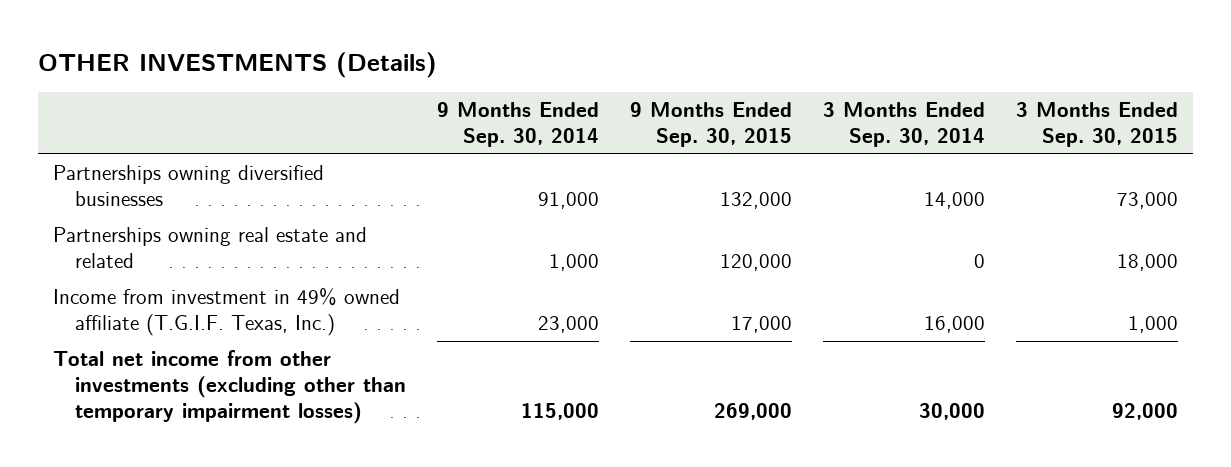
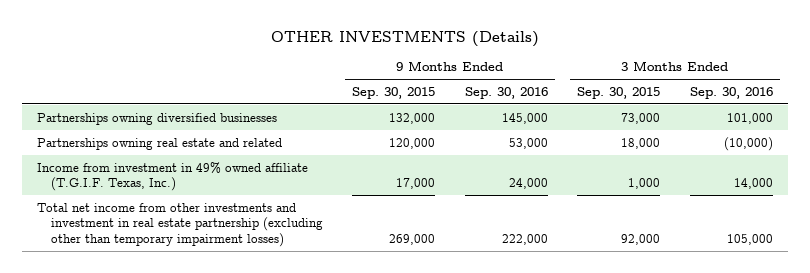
- | 9 Months Ended Sep. 30, 2014 | 9 Months Ended Sep. 30, 2015 | 3 Months Ended Sep. 30, 2014 | 3 Months Ended Sep. 30, 2015
+ | 9 Months Ended Sep. 30, 2015 | 9 Months Ended Sep. 30, 2016 | 3 Months Ended Sep. 30, 2015 | 3 Months Ended Sep. 30, 2016
- Total net income from other investments (excluding other than temporary impairment losses) | 115,000 | 269,000 | 30,000 | 92,000
+ Total net income from other investments and investment in real estate partnership (excluding other than temporary impairment losses) | 269,000 | 222,000 | 92,000 | 105,000

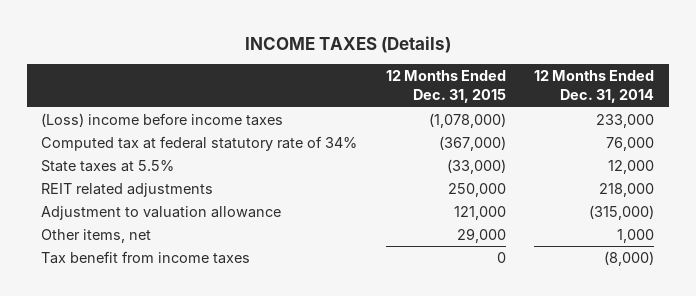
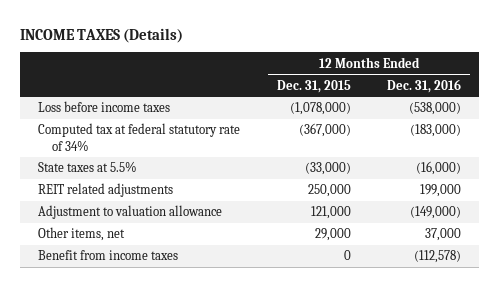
- | 12 Months Ended Dec. 31, 2015 | 12 Months Ended Dec. 31, 2014
+ | 12 Months Ended Dec. 31, 2015 | 12 Months Ended Dec. 31, 2016
- (Loss) income before income taxes | (1,078,000) | 233,000
+ Loss before income taxes | (1,078,000) | (538,000)
- Tax benefit from income taxes | 0 | (8,000)
+ Benefit from income taxes | 0 | (112,578)

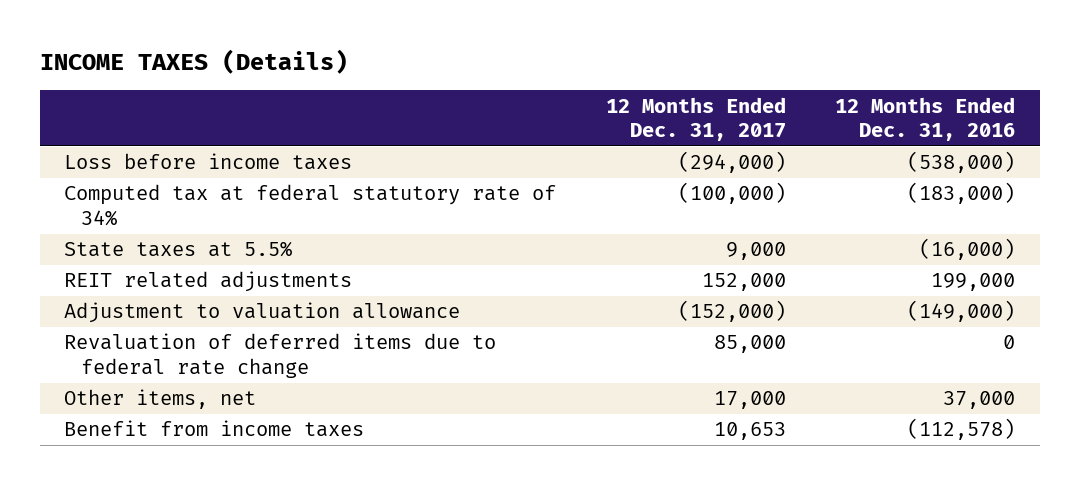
- | 12 Months Ended Dec. 31, 2015 | 12 Months Ended Dec. 31, 2016
+ | 12 Months Ended Dec. 31, 2017 | 12 Months Ended Dec. 31, 2016
+ Revaluation of deferred items due to federal rate change | 85,000 | 0

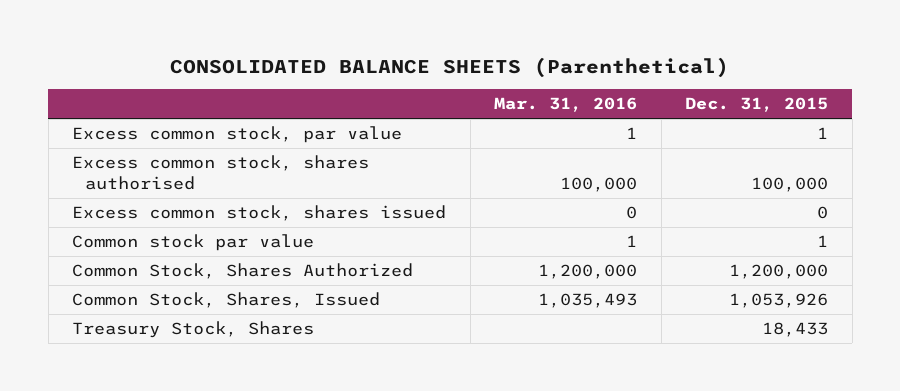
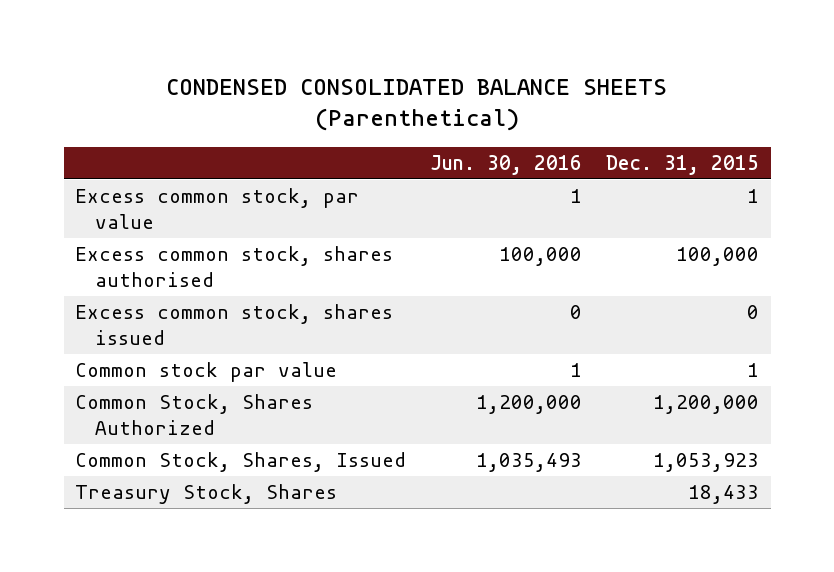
- CONSOLIDATED BALANCE SHEETS (Parenthetical)
+ CONDENSED CONSOLIDATED BALANCE SHEETS (Parenthetical)
- | Mar. 31, 2016 | Dec. 31, 2015
+ | Jun. 30, 2016 | Dec. 31, 2015
- Common Stock, Shares, Issued | 1,035,493 | 1,053,926
+ Common Stock, Shares, Issued | 1,035,493 | 1,053,923

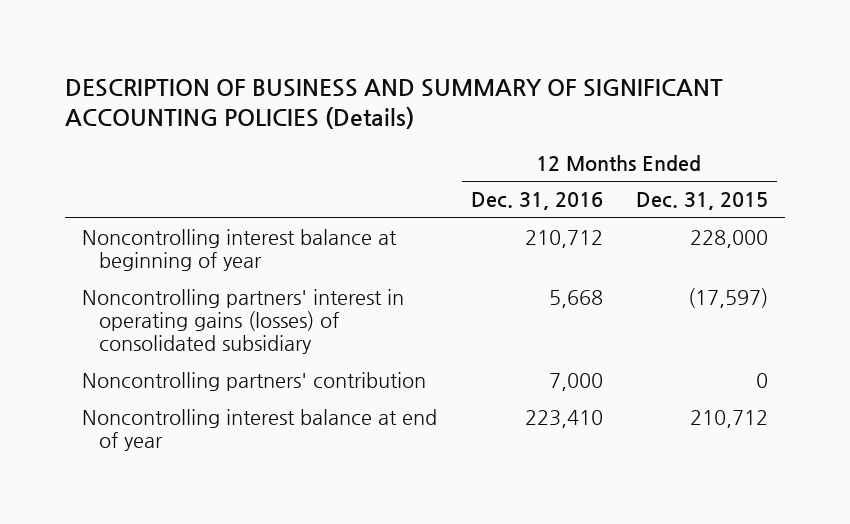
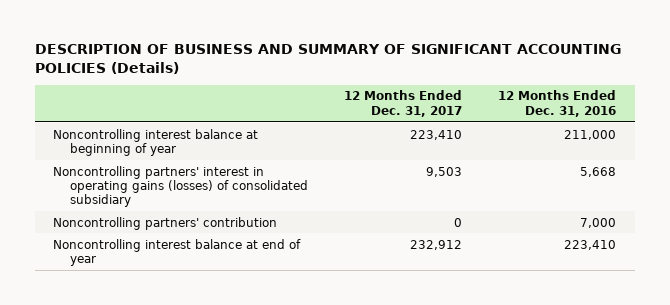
- | 12 Months Ended Dec. 31, 2016 | 12 Months Ended Dec. 31, 2015
+ | 12 Months Ended Dec. 31, 2017 | 12 Months Ended Dec. 31, 2016
- Noncontrolling interest balance at beginning of year | 210,712 | 228,000
+ Noncontrolling interest balance at beginning of year | 223,410 | 211,000

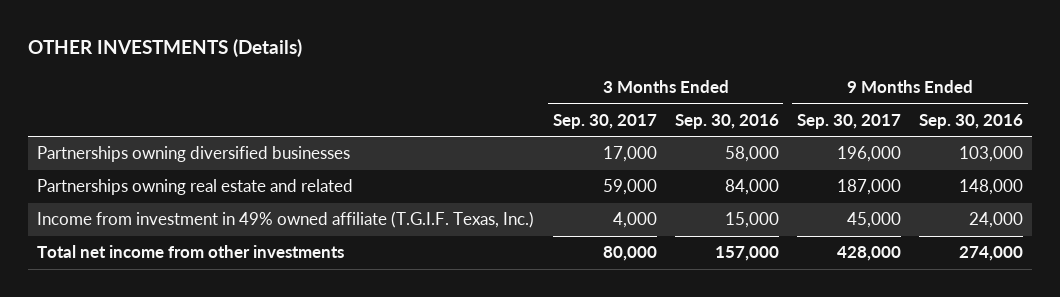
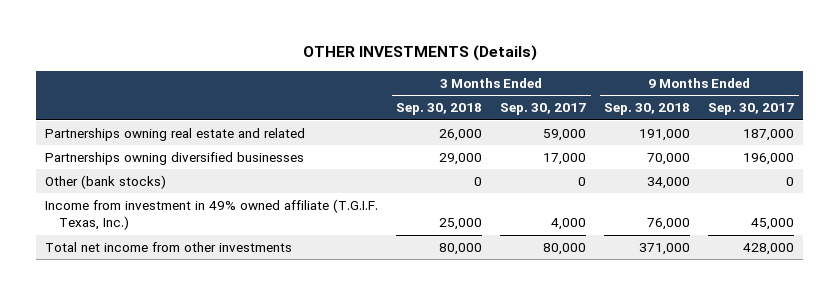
- | 3 Months Ended Sep. 30, 2017 | 3 Months Ended Sep. 30, 2016 | 9 Months Ended Sep. 30, 2017 | 9 Months Ended Sep. 30, 2016
+ | 3 Months Ended Sep. 30, 2018 | 3 Months Ended Sep. 30, 2017 | 9 Months Ended Sep. 30, 2018 | 9 Months Ended Sep. 30, 2017
moved down: Partnerships owning diversified businesses | 29,000 | 17,000 | 70,000 | 196,000
+ Other (bank stocks) | 0 | 0 | 34,000 | 0

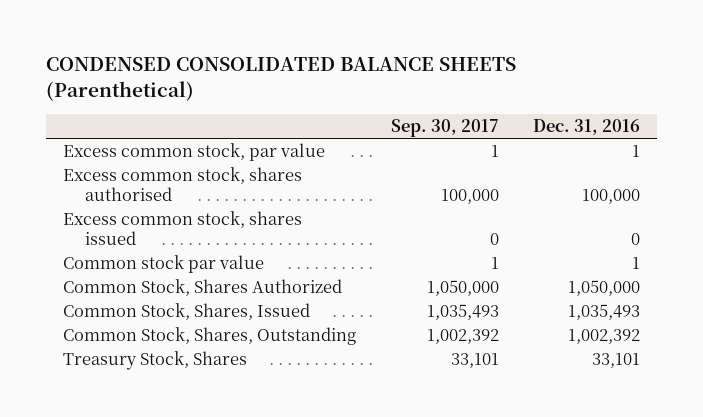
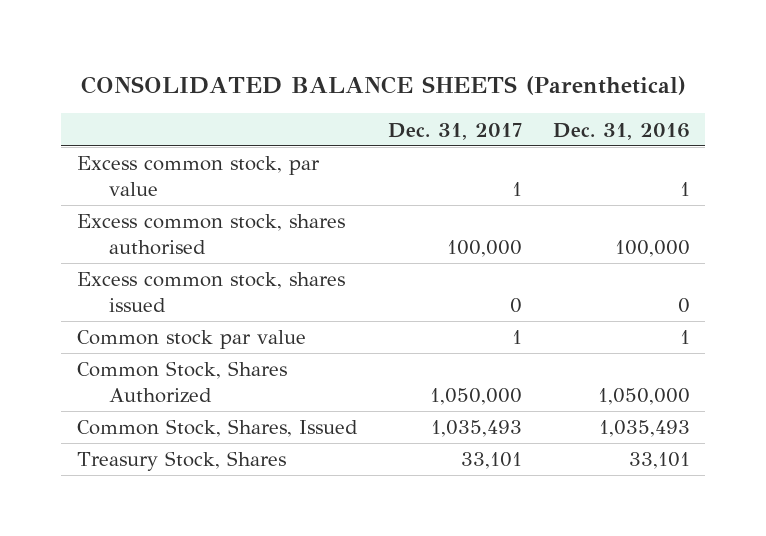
- CONDENSED CONSOLIDATED BALANCE SHEETS (Parenthetical)
+ CONSOLIDATED BALANCE SHEETS (Parenthetical)
- | Sep. 30, 2017 | Dec. 31, 2016
+ | Dec. 31, 2017 | Dec. 31, 2016
- Common Stock, Shares, Outstanding | 1,002,392 | 1,002,392

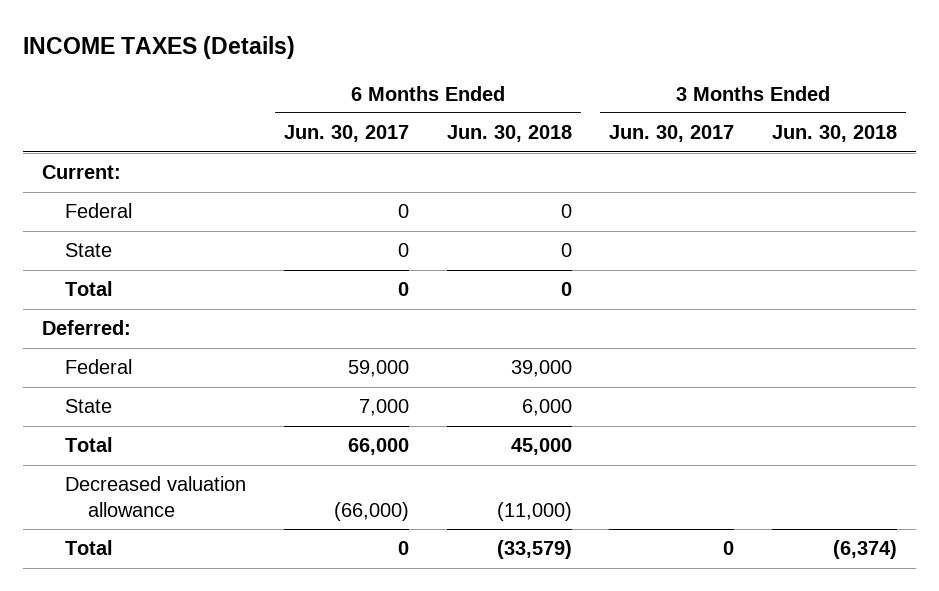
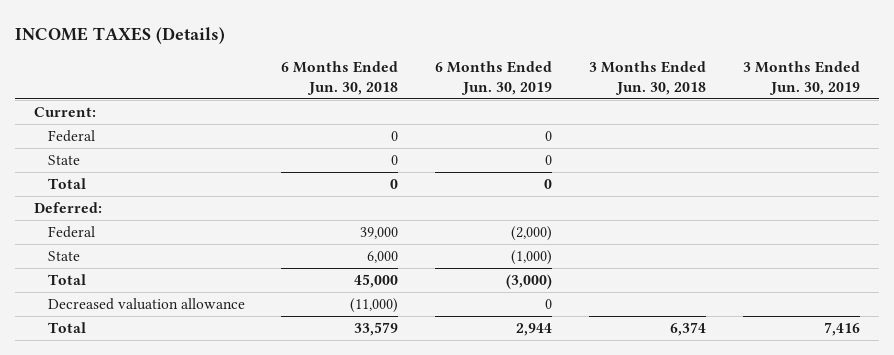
- | 6 Months Ended Jun. 30, 2017 | 6 Months Ended Jun. 30, 2018 | 3 Months Ended Jun. 30, 2017 | 3 Months Ended Jun. 30, 2018
+ | 6 Months Ended Jun. 30, 2018 | 6 Months Ended Jun. 30, 2019 | 3 Months Ended Jun. 30, 2018 | 3 Months Ended Jun. 30, 2019
- Total | 0 | (33,579) | 0 | (6,374)
+ Total | 33,579 | 2,944 | 6,374 | 7,416

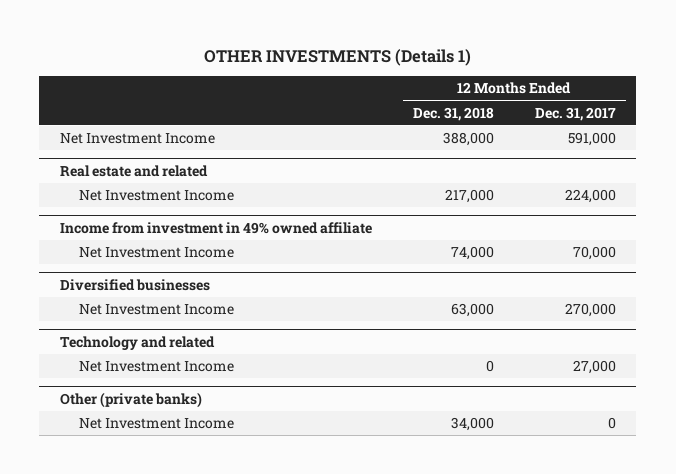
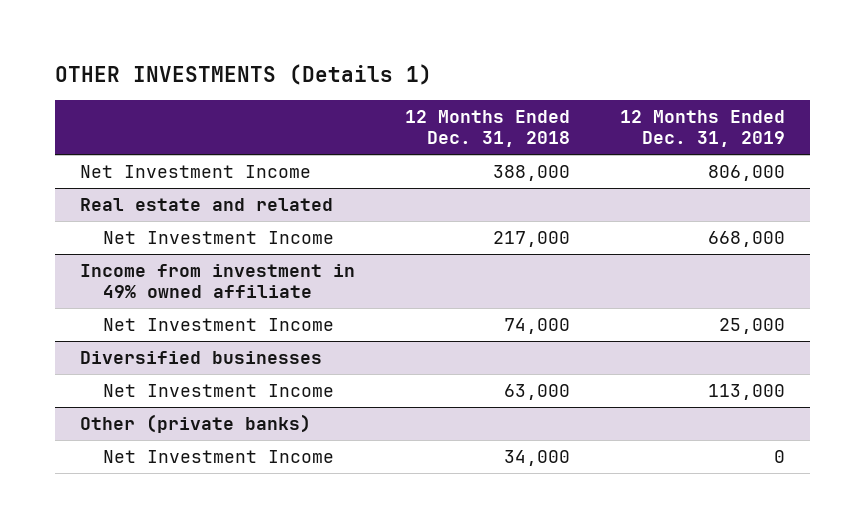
- | 12 Months Ended Dec. 31, 2018 | 12 Months Ended Dec. 31, 2017
+ | 12 Months Ended Dec. 31, 2018 | 12 Months Ended Dec. 31, 2019
- Technology and related
- Net Investment Income | 0 | 27,000

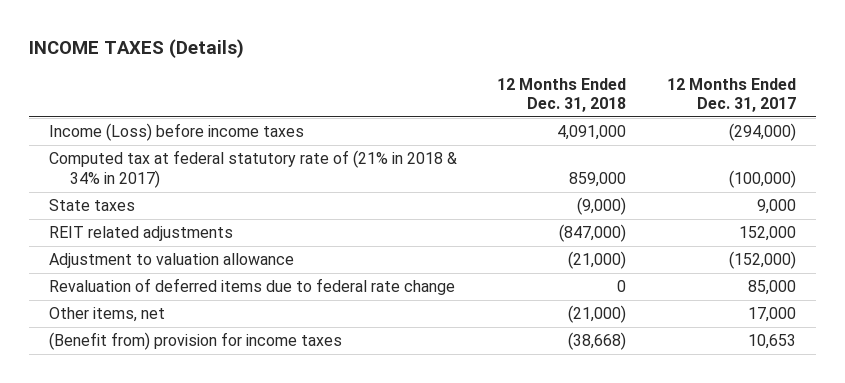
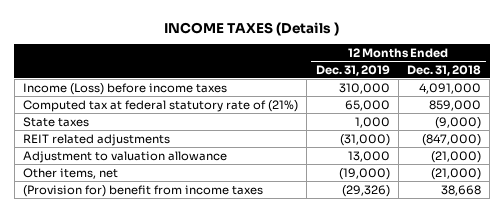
- INCOME TAXES (Details)
+ INCOME TAXES (Details )
- | 12 Months Ended Dec. 31, 2018 | 12 Months Ended Dec. 31, 2017
+ | 12 Months Ended Dec. 31, 2019 | 12 Months Ended Dec. 31, 2018
- Computed tax at federal statutory rate of (21% in 2018 & 34% in 2017) | 859,000 | (100,000)
+ Computed tax at federal statutory rate of (21%) | 65,000 | 859,000
- Revaluation of deferred items due to federal rate change | 0 | 85,000
- (Benefit from) provision for income taxes | (38,668) | 10,653
+ (Provision for) benefit from income taxes | (29,326) | 38,668

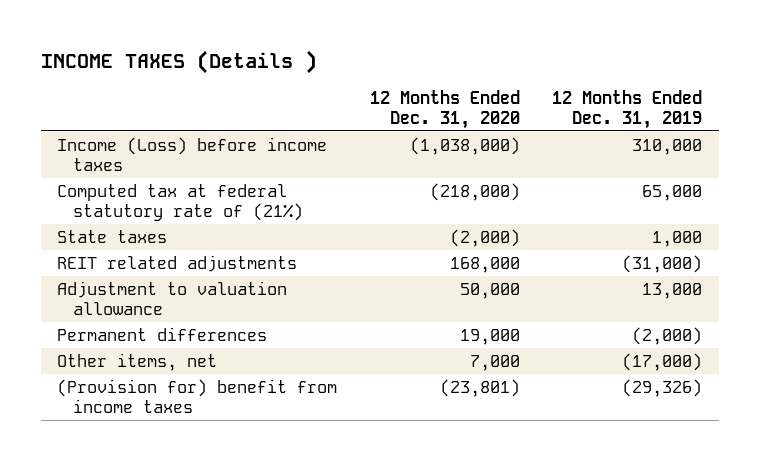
- | 12 Months Ended Dec. 31, 2019 | 12 Months Ended Dec. 31, 2018
+ | 12 Months Ended Dec. 31, 2020 | 12 Months Ended Dec. 31, 2019
- Other items, net | (19,000) | (21,000)
+ Permanent differences | 19,000 | (2,000)
+ Other items, net | 7,000 | (17,000)

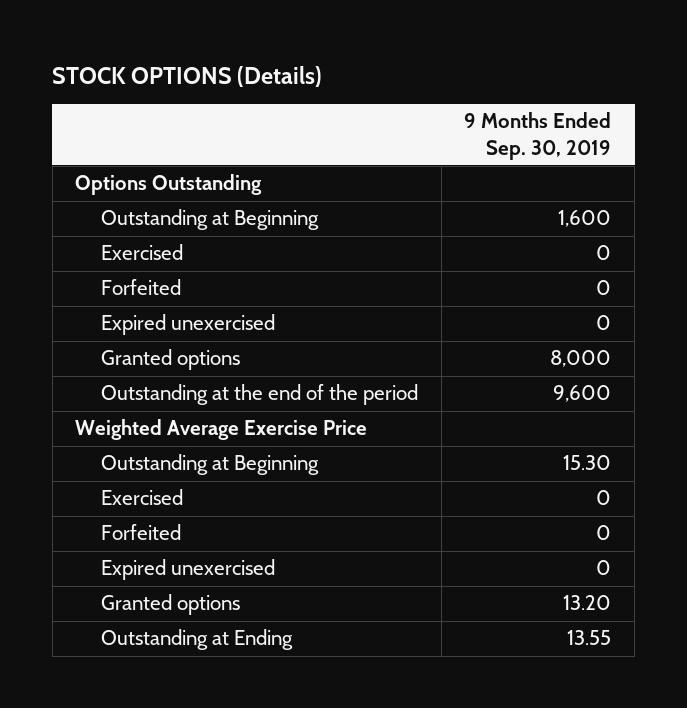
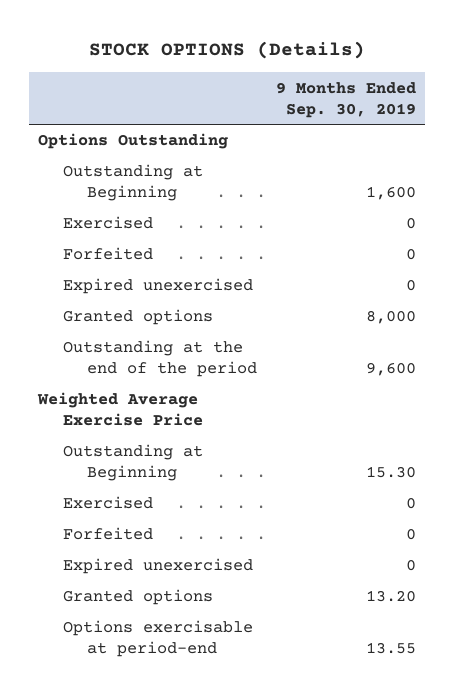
- Outstanding at Ending | 13.55
+ Options exercisable at period-end | 13.55

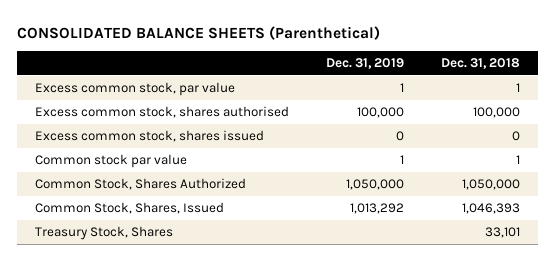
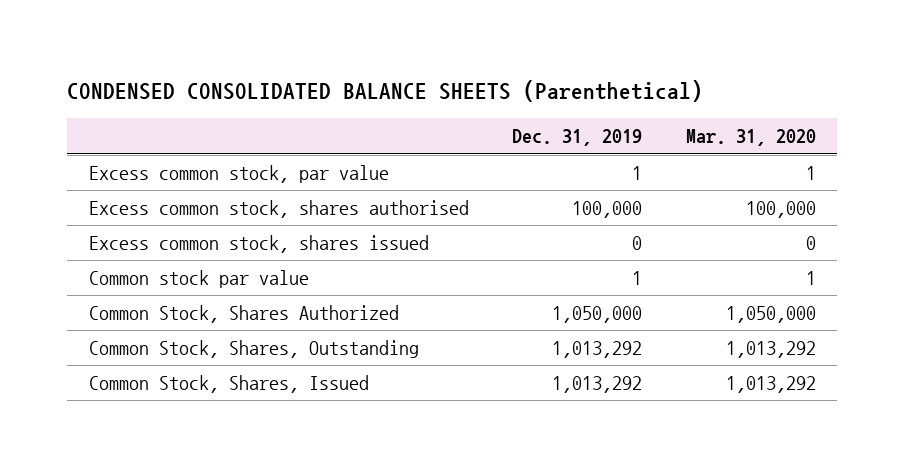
- CONSOLIDATED BALANCE SHEETS (Parenthetical)
+ CONDENSED CONSOLIDATED BALANCE SHEETS (Parenthetical)
- | Dec. 31, 2019 | Dec. 31, 2018
+ | Dec. 31, 2019 | Mar. 31, 2020
+ Common Stock, Shares, Outstanding | 1,013,292 | 1,013,292
- Treasury Stock, Shares | | 33,101

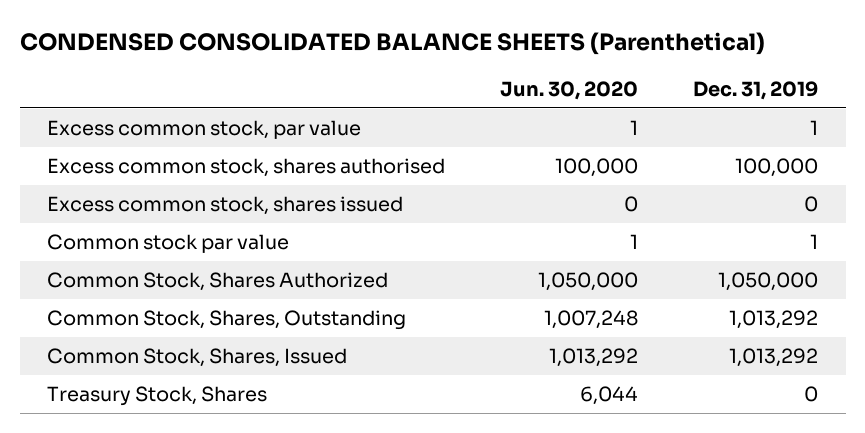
- | Dec. 31, 2019 | Mar. 31, 2020
+ | Jun. 30, 2020 | Dec. 31, 2019
+ Treasury Stock, Shares | 6,044 | 0

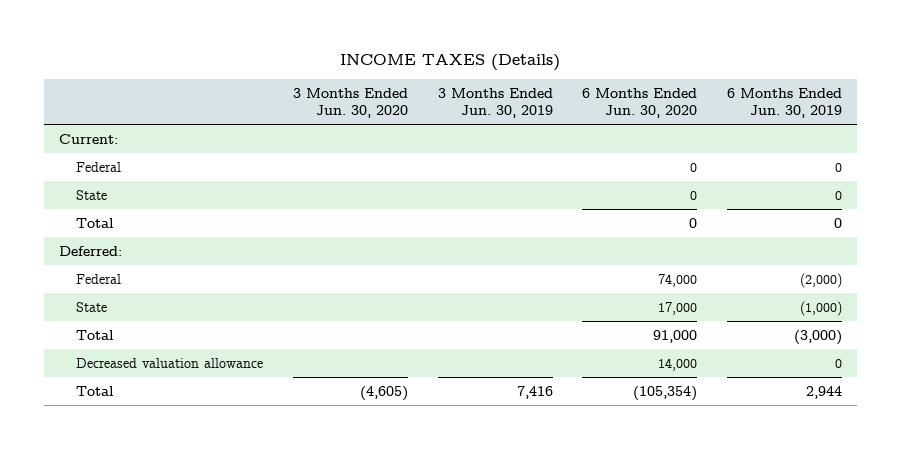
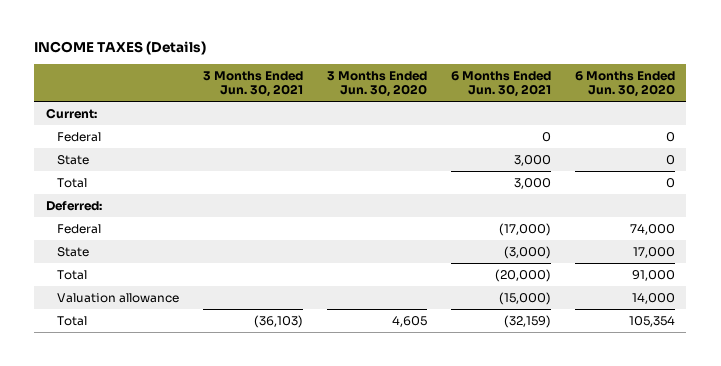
- | 3 Months Ended Jun. 30, 2020 | 3 Months Ended Jun. 30, 2019 | 6 Months Ended Jun. 30, 2020 | 6 Months Ended Jun. 30, 2019
+ | 3 Months Ended Jun. 30, 2021 | 3 Months Ended Jun. 30, 2020 | 6 Months Ended Jun. 30, 2021 | 6 Months Ended Jun. 30, 2020
- Decreased valuation allowance | | | 14,000 | 0
- Total | (4,605) | 7,416 | (105,354) | 2,944
+ Valuation allowance | | | (15,000) | 14,000
+ Total | (36,103) | 4,605 | (32,159) | 105,354

